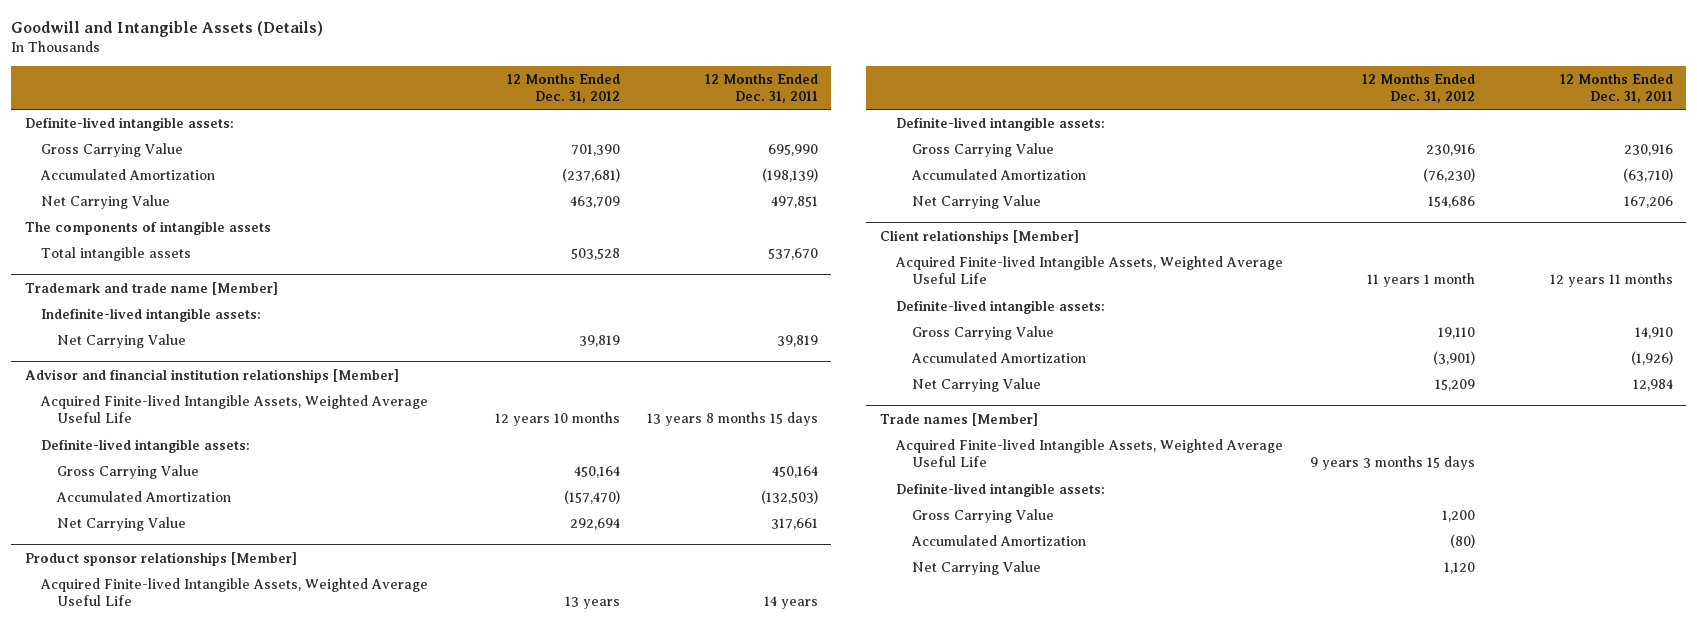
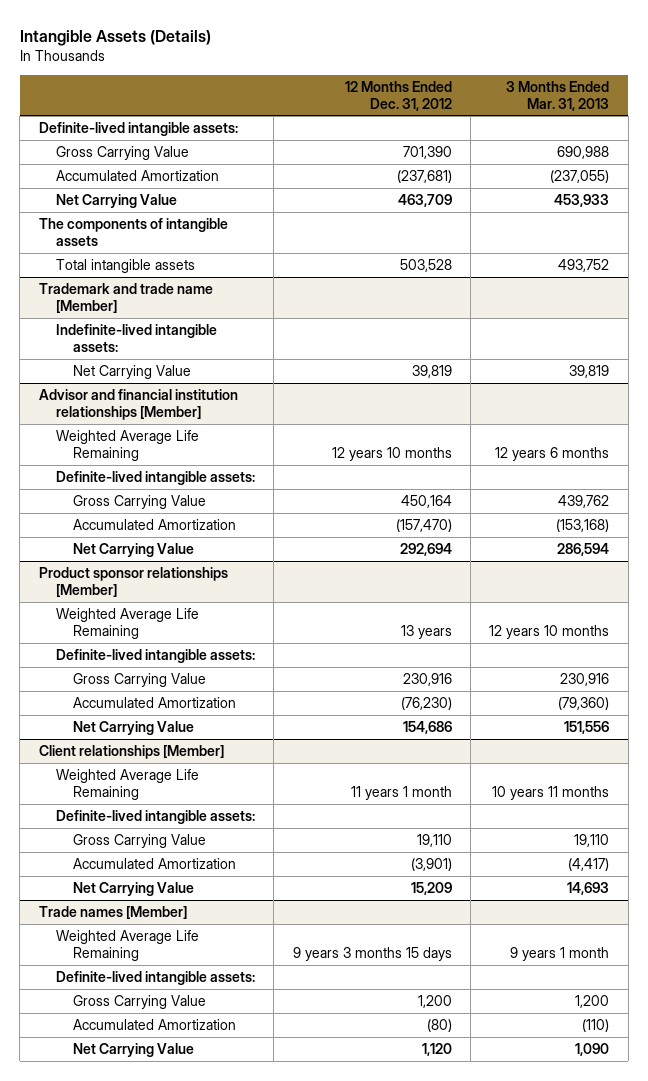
- Goodwill and Intangible Assets (Details)
+ Intangible Assets (Details)
- | 12 Months Ended Dec. 31, 2012 | 12 Months Ended Dec. 31, 2011
+ | 12 Months Ended Dec. 31, 2012 | 3 Months Ended Mar. 31, 2013
@ Advisor and financial institution relationships [Member]
- Acquired Finite-lived Intangible Assets, Weighted Average Useful Life | 12 years 10 months | 13 years 8 months 15 days
+ Weighted Average Life Remaining | 12 years 10 months | 12 years 6 months
@ Product sponsor relationships [Member]
- Acquired Finite-lived Intangible Assets, Weighted Average Useful Life | 13 years | 14 years
+ Weighted Average Life Remaining | 13 years | 12 years 10 months
@ Client relationships [Member]
- Acquired Finite-lived Intangible Assets, Weighted Average Useful Life | 11 years 1 month | 12 years 11 months
+ Weighted Average Life Remaining | 11 years 1 month | 10 years 11 months
@ Trade names [Member]
- Acquired Finite-lived Intangible Assets, Weighted Average Useful Life | 9 years 3 months 15 days |
+ Weighted Average Life Remaining | 9 years 3 months 15 days | 9 years 1 month

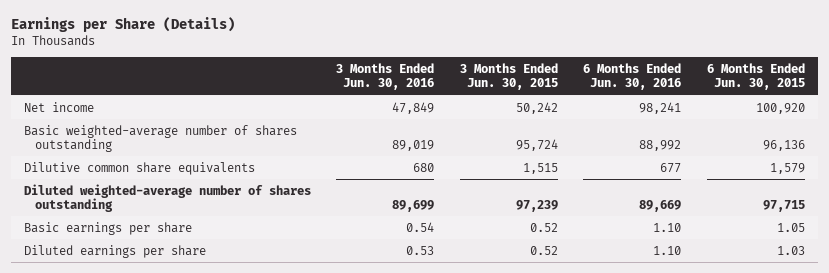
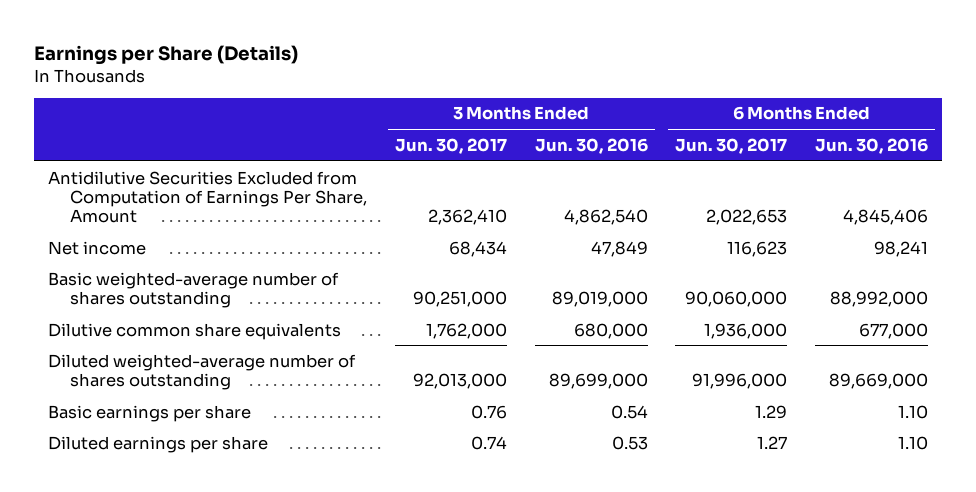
- | 3 Months Ended Jun. 30, 2016 | 3 Months Ended Jun. 30, 2015 | 6 Months Ended Jun. 30, 2016 | 6 Months Ended Jun. 30, 2015
+ | 3 Months Ended Jun. 30, 2017 | 3 Months Ended Jun. 30, 2016 | 6 Months Ended Jun. 30, 2017 | 6 Months Ended Jun. 30, 2016
+ Antidilutive Securities Excluded from Computation of Earnings Per Share, Amount | 2,362,410 | 4,862,540 | 2,022,653 | 4,845,406
- Basic weighted-average number of shares outstanding | 89,019 | 95,724 | 88,992 | 96,136
- Dilutive common share equivalents | 680 | 1,515 | 677 | 1,579
- Diluted weighted-average number of shares outstanding | 89,699 | 97,239 | 89,669 | 97,715
+ Basic weighted-average number of shares outstanding | 90,251,000 | 89,019,000 | 90,060,000 | 88,992,000
+ Dilutive common share equivalents | 1,762,000 | 680,000 | 1,936,000 | 677,000
+ Diluted weighted-average number of shares outstanding | 92,013,000 | 89,699,000 | 91,996,000 | 89,669,000

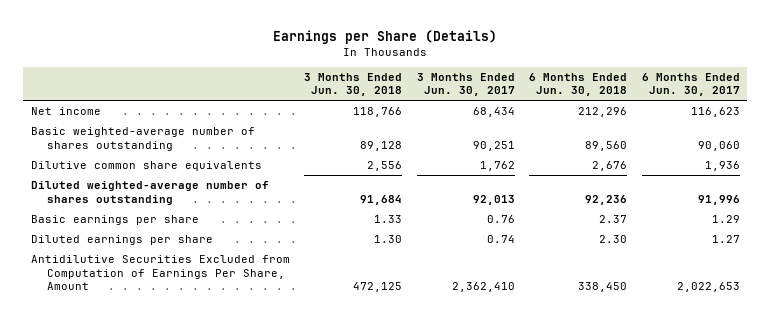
- | 3 Months Ended Jun. 30, 2017 | 3 Months Ended Jun. 30, 2016 | 6 Months Ended Jun. 30, 2017 | 6 Months Ended Jun. 30, 2016
+ | 3 Months Ended Jun. 30, 2018 | 3 Months Ended Jun. 30, 2017 | 6 Months Ended Jun. 30, 2018 | 6 Months Ended Jun. 30, 2017
- Basic weighted-average number of shares outstanding | 90,251,000 | 89,019,000 | 90,060,000 | 88,992,000
- Dilutive common share equivalents | 1,762,000 | 680,000 | 1,936,000 | 677,000
- Diluted weighted-average number of shares outstanding | 92,013,000 | 89,699,000 | 91,996,000 | 89,669,000
+ Basic weighted-average number of shares outstanding | 89,128 | 90,251 | 89,560 | 90,060
+ Dilutive common share equivalents | 2,556 | 1,762 | 2,676 | 1,936
+ Diluted weighted-average number of shares outstanding | 91,684 | 92,013 | 92,236 | 91,996
moved down: Antidilutive Securities Excluded from Computation of Earnings Per Share, Amount | 472,125 | 2,362,410 | 338,450 | 2,022,653

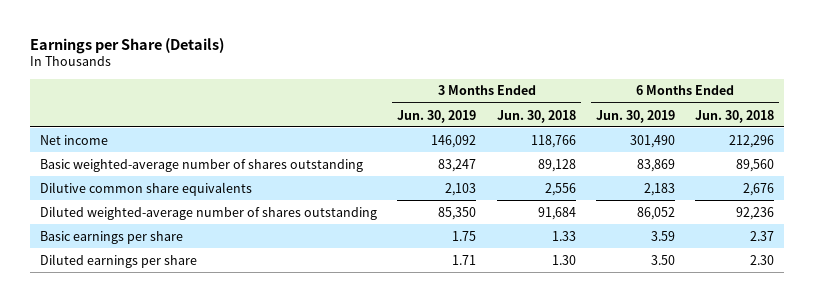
- | 3 Months Ended Jun. 30, 2018 | 3 Months Ended Jun. 30, 2017 | 6 Months Ended Jun. 30, 2018 | 6 Months Ended Jun. 30, 2017
+ | 3 Months Ended Jun. 30, 2019 | 3 Months Ended Jun. 30, 2018 | 6 Months Ended Jun. 30, 2019 | 6 Months Ended Jun. 30, 2018
- Antidilutive Securities Excluded from Computation of Earnings Per Share, Amount | 472,125 | 2,362,410 | 338,450 | 2,022,653

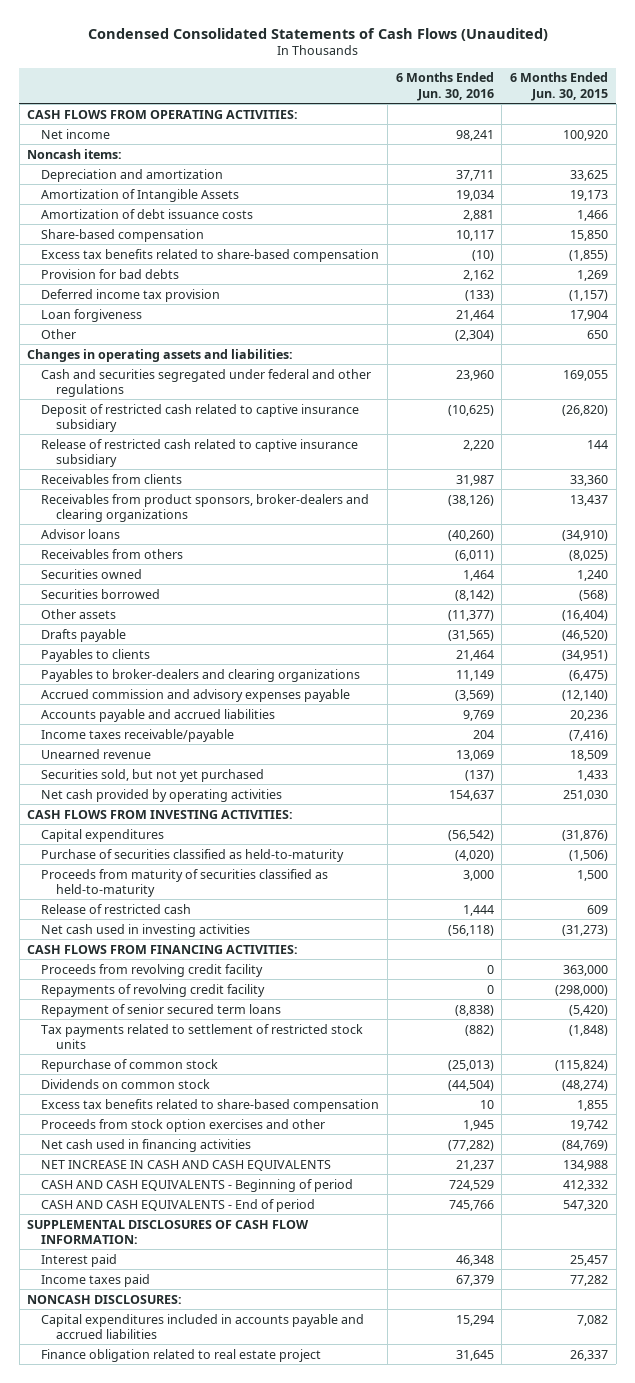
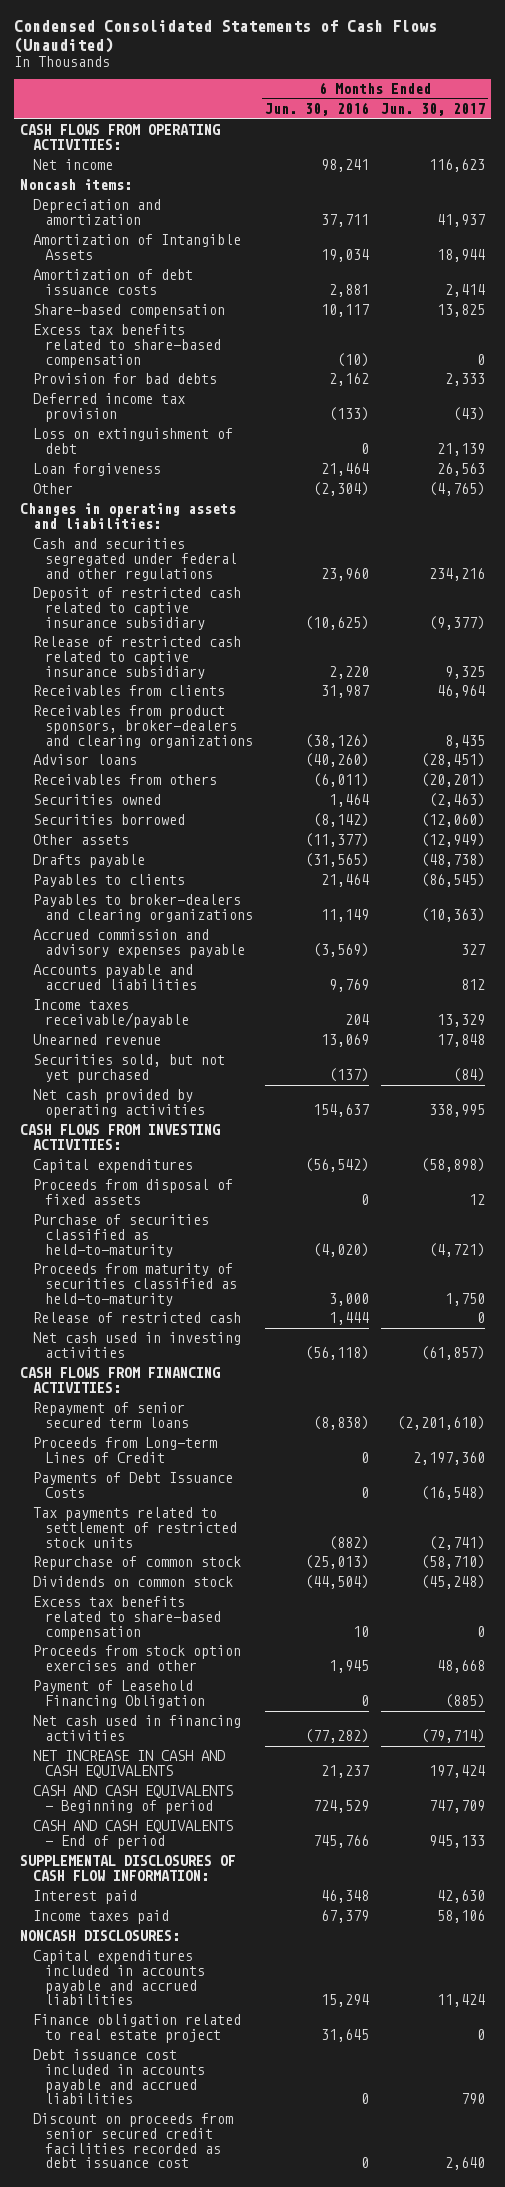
- | 6 Months Ended Jun. 30, 2016 | 6 Months Ended Jun. 30, 2015
+ | 6 Months Ended Jun. 30, 2016 | 6 Months Ended Jun. 30, 2017
+ Loss on extinguishment of debt | 0 | 21,139
+ Proceeds from disposal of fixed assets | 0 | 12
- Proceeds from revolving credit facility | 0 | 363,000
- Repayments of revolving credit facility | 0 | (298,000)
+ Proceeds from Long-term Lines of Credit | 0 | 2,197,360
+ Payments of Debt Issuance Costs | 0 | (16,548)
+ Payment of Leasehold Financing Obligation | 0 | (885)
+ Debt issuance cost included in accounts payable and accrued liabilities | 0 | 790
+ Discount on proceeds from senior secured credit facilities recorded as debt issuance cost | 0 | 2,640

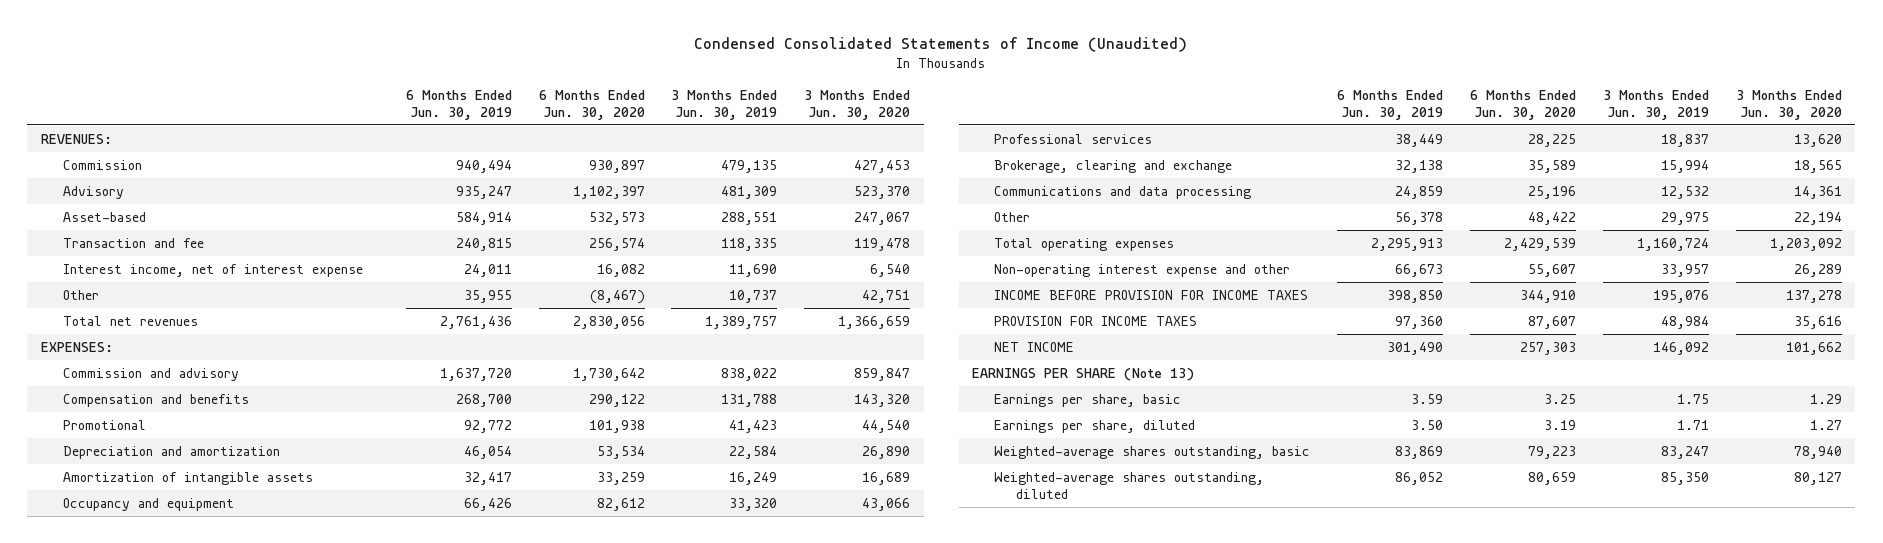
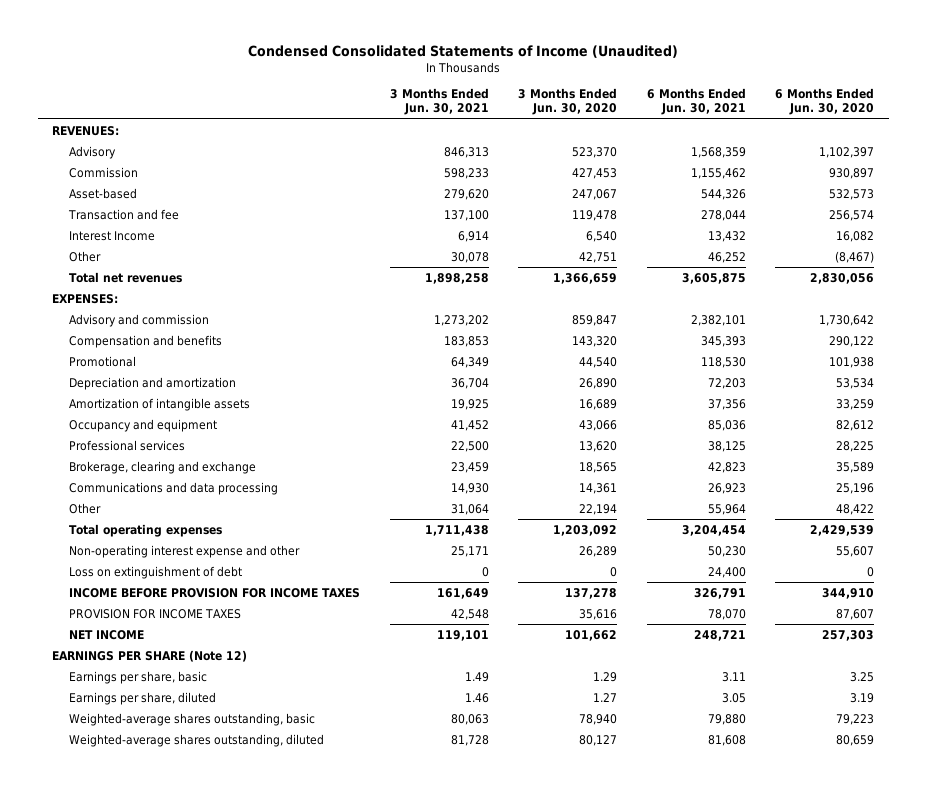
- | 6 Months Ended Jun. 30, 2019 | 6 Months Ended Jun. 30, 2020 | 3 Months Ended Jun. 30, 2019 | 3 Months Ended Jun. 30, 2020
+ | 3 Months Ended Jun. 30, 2021 | 3 Months Ended Jun. 30, 2020 | 6 Months Ended Jun. 30, 2021 | 6 Months Ended Jun. 30, 2020
moved down: Commission | 598,233 | 427,453 | 1,155,462 | 930,897
- Interest income, net of interest expense | 24,011 | 16,082 | 11,690 | 6,540
+ Interest Income | 6,914 | 6,540 | 13,432 | 16,082
- Commission and advisory | 1,637,720 | 1,730,642 | 838,022 | 859,847
+ Advisory and commission | 1,273,202 | 859,847 | 2,382,101 | 1,730,642
+ Loss on extinguishment of debt | 0 | 0 | 24,400 | 0
- EARNINGS PER SHARE (Note 13)
+ EARNINGS PER SHARE (Note 12)

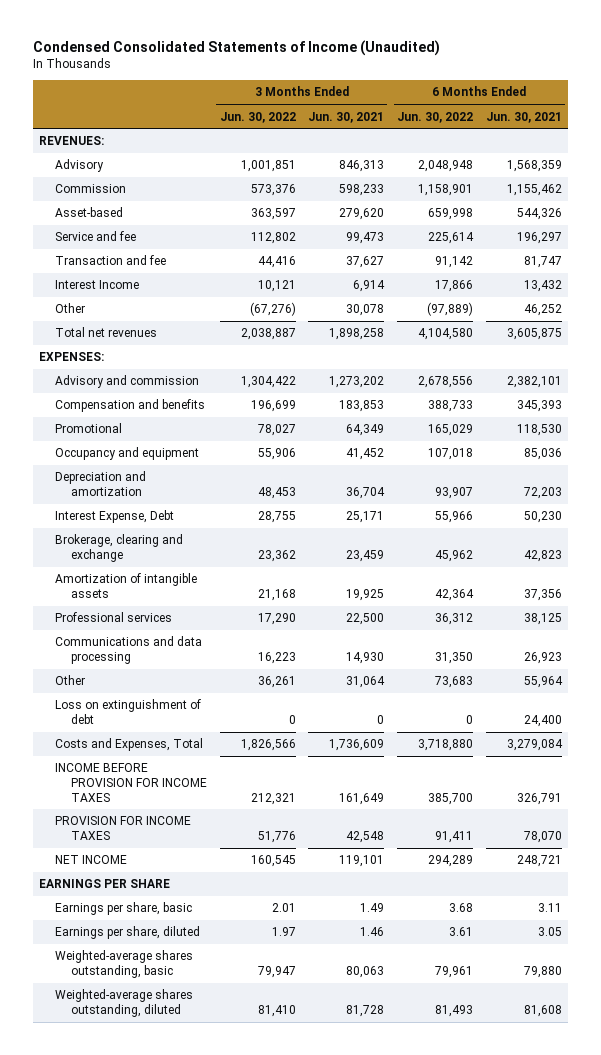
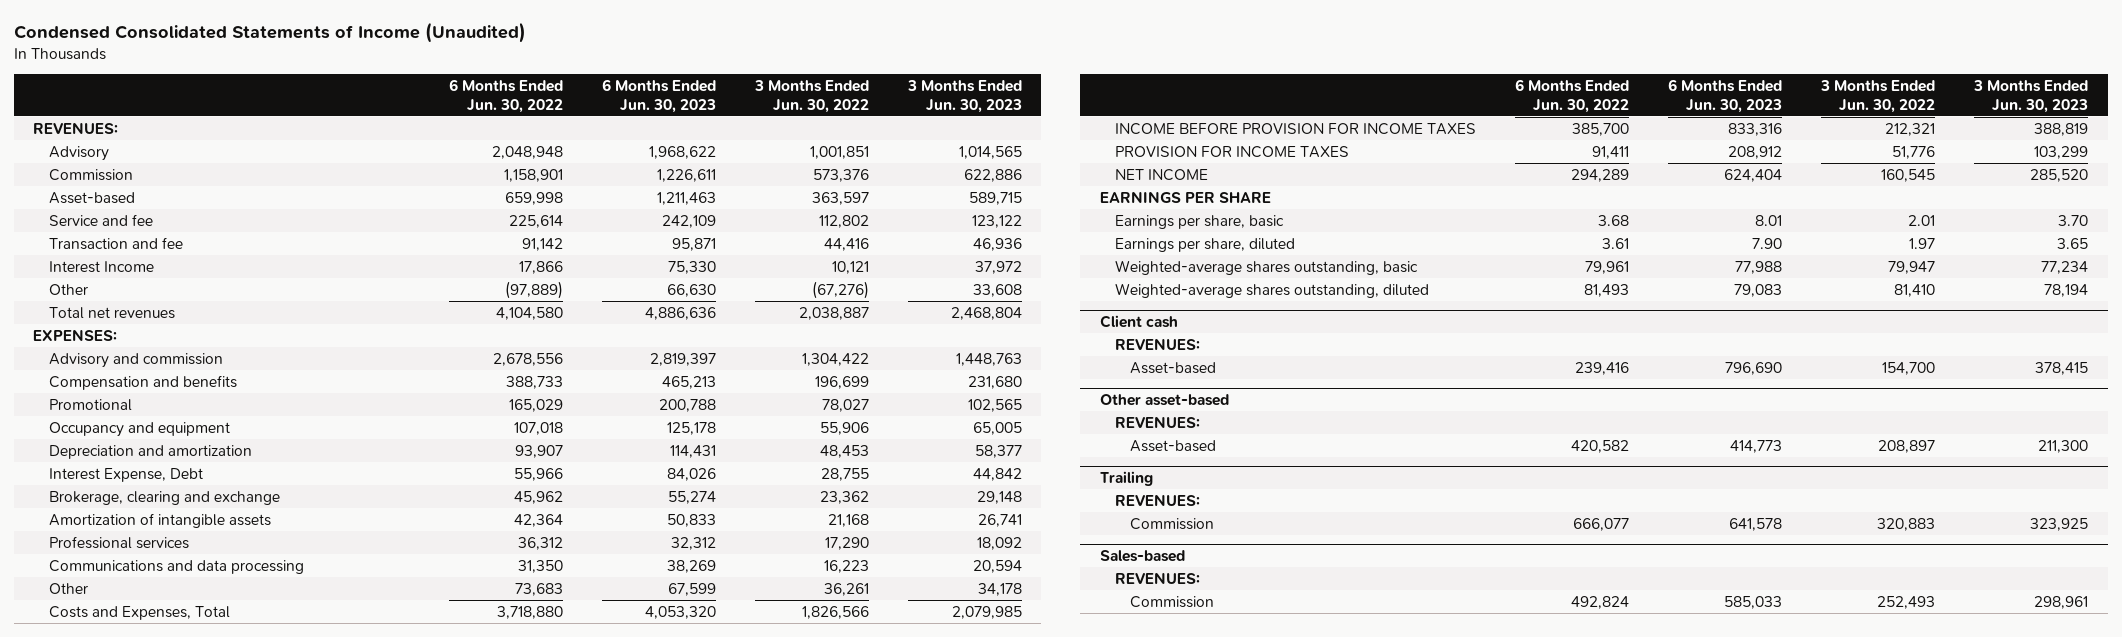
- | 3 Months Ended Jun. 30, 2022 | 3 Months Ended Jun. 30, 2021 | 6 Months Ended Jun. 30, 2022 | 6 Months Ended Jun. 30, 2021
+ | 6 Months Ended Jun. 30, 2022 | 6 Months Ended Jun. 30, 2023 | 3 Months Ended Jun. 30, 2022 | 3 Months Ended Jun. 30, 2023
- Loss on extinguishment of debt | 0 | 0 | 0 | 24,400
+ Client cash
+ REVENUES:
+ Asset-based | 239,416 | 796,690 | 154,700 | 378,415
+ Other asset-based
+ REVENUES:
+ Asset-based | 420,582 | 414,773 | 208,897 | 211,300
+ Trailing
+ REVENUES:
+ Commission | 666,077 | 641,578 | 320,883 | 323,925
+ Sales-based
+ REVENUES:
+ Commission | 492,824 | 585,033 | 252,493 | 298,961

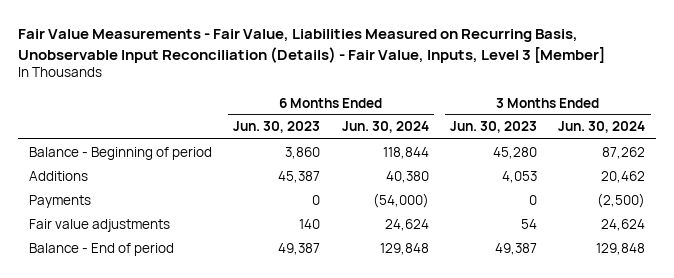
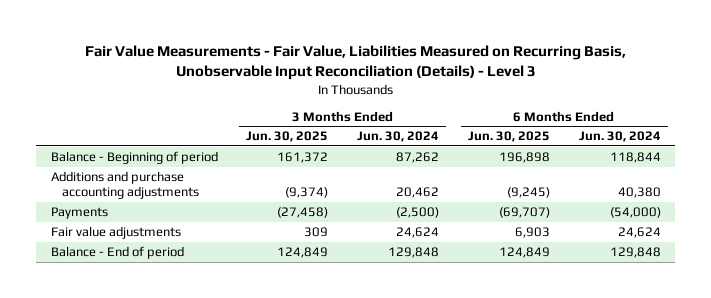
- Fair Value Measurements - Fair Value, Liabilities Measured on Recurring Basis, Unobservable Input Reconciliation (Details) - Fair Value, Inputs, Level 3 [Member]
+ Fair Value Measurements - Fair Value, Liabilities Measured on Recurring Basis, Unobservable Input Reconciliation (Details) - Level 3
- | 6 Months Ended Jun. 30, 2023 | 6 Months Ended Jun. 30, 2024 | 3 Months Ended Jun. 30, 2023 | 3 Months Ended Jun. 30, 2024
+ | 3 Months Ended Jun. 30, 2025 | 3 Months Ended Jun. 30, 2024 | 6 Months Ended Jun. 30, 2025 | 6 Months Ended Jun. 30, 2024
- Additions | 45,387 | 40,380 | 4,053 | 20,462
+ Additions and purchase accounting adjustments | (9,374) | 20,462 | (9,245) | 40,380

